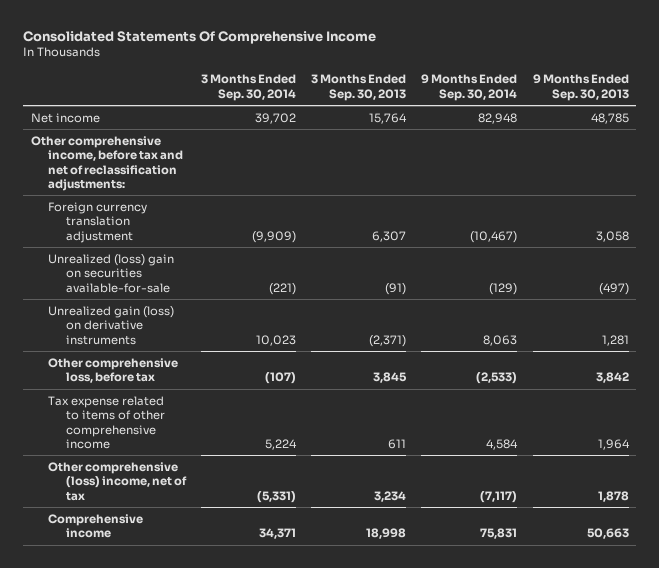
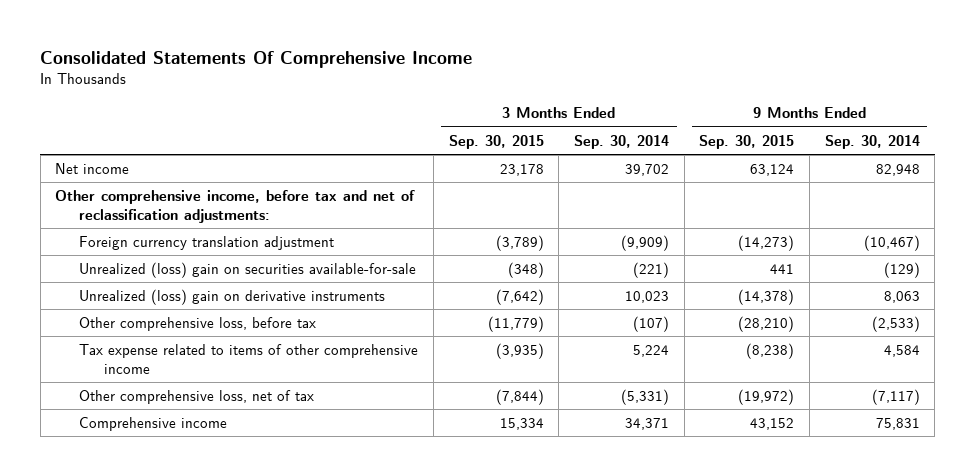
- | 3 Months Ended Sep. 30, 2014 | 3 Months Ended Sep. 30, 2013 | 9 Months Ended Sep. 30, 2014 | 9 Months Ended Sep. 30, 2013
+ | 3 Months Ended Sep. 30, 2015 | 3 Months Ended Sep. 30, 2014 | 9 Months Ended Sep. 30, 2015 | 9 Months Ended Sep. 30, 2014
- Unrealized gain (loss) on derivative instruments | 10,023 | (2,371) | 8,063 | 1,281
+ Unrealized (loss) gain on derivative instruments | (7,642) | 10,023 | (14,378) | 8,063
- Other comprehensive (loss) income, net of tax | (5,331) | 3,234 | (7,117) | 1,878
+ Other comprehensive loss, net of tax | (7,844) | (5,331) | (19,972) | (7,117)

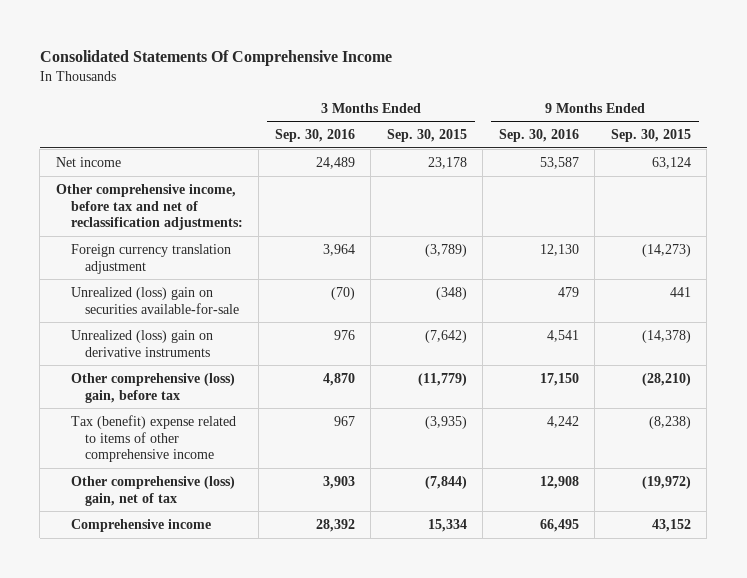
- | 3 Months Ended Sep. 30, 2015 | 3 Months Ended Sep. 30, 2014 | 9 Months Ended Sep. 30, 2015 | 9 Months Ended Sep. 30, 2014
+ | 3 Months Ended Sep. 30, 2016 | 3 Months Ended Sep. 30, 2015 | 9 Months Ended Sep. 30, 2016 | 9 Months Ended Sep. 30, 2015
- Other comprehensive loss, before tax | (11,779) | (107) | (28,210) | (2,533)
- Tax expense related to items of other comprehensive income | (3,935) | 5,224 | (8,238) | 4,584
- Other comprehensive loss, net of tax | (7,844) | (5,331) | (19,972) | (7,117)
+ Other comprehensive (loss) gain, before tax | 4,870 | (11,779) | 17,150 | (28,210)
+ Tax (benefit) expense related to items of other comprehensive income | 967 | (3,935) | 4,242 | (8,238)
+ Other comprehensive (loss) gain, net of tax | 3,903 | (7,844) | 12,908 | (19,972)

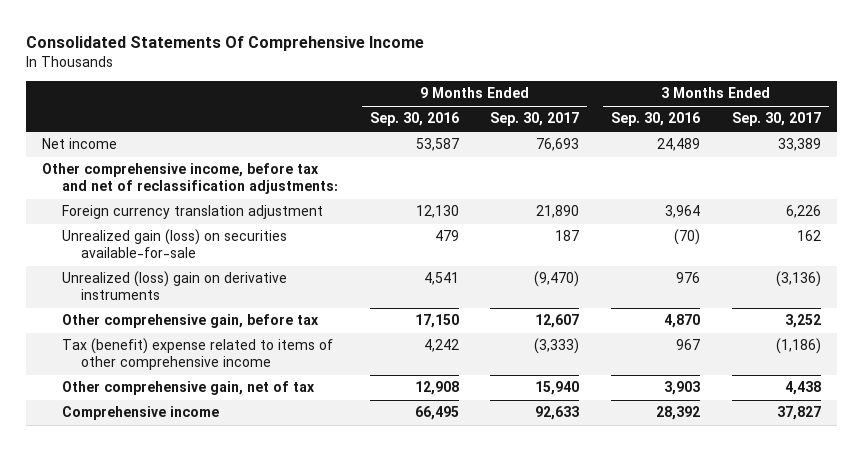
- | 3 Months Ended Sep. 30, 2016 | 3 Months Ended Sep. 30, 2015 | 9 Months Ended Sep. 30, 2016 | 9 Months Ended Sep. 30, 2015
+ | 9 Months Ended Sep. 30, 2016 | 9 Months Ended Sep. 30, 2017 | 3 Months Ended Sep. 30, 2016 | 3 Months Ended Sep. 30, 2017
- Unrealized (loss) gain on securities available-for-sale | (70) | (348) | 479 | 441
+ Unrealized gain (loss) on securities available-for-sale | 479 | 187 | (70) | 162
- Other comprehensive (loss) gain, before tax | 4,870 | (11,779) | 17,150 | (28,210)
+ Other comprehensive gain, before tax | 17,150 | 12,607 | 4,870 | 3,252
- Other comprehensive (loss) gain, net of tax | 3,903 | (7,844) | 12,908 | (19,972)
+ Other comprehensive gain, net of tax | 12,908 | 15,940 | 3,903 | 4,438

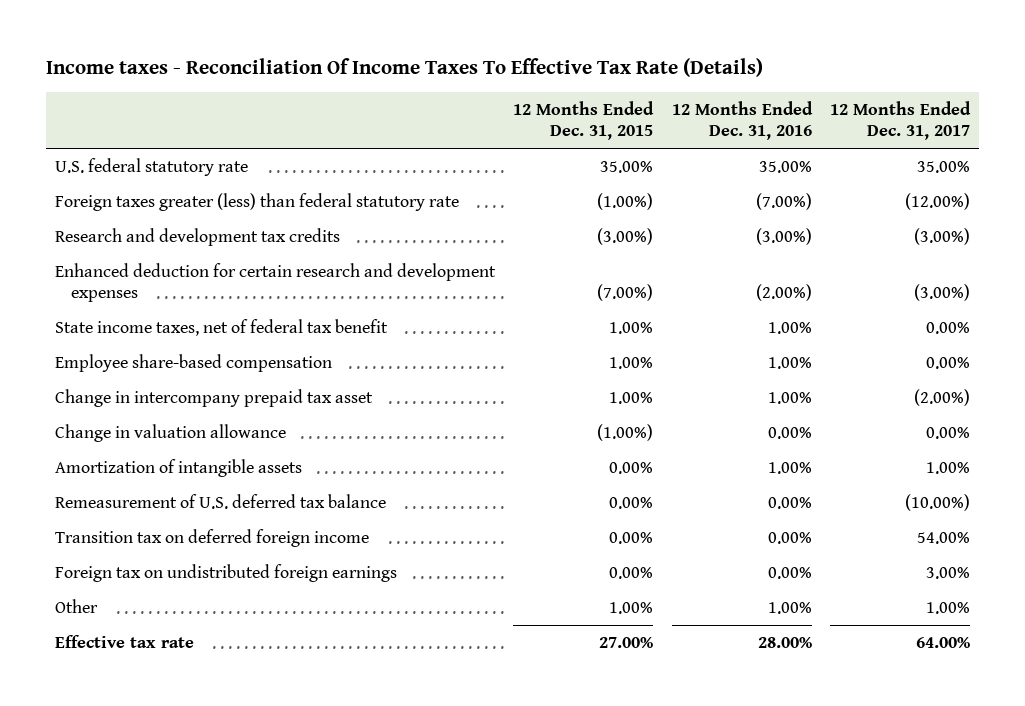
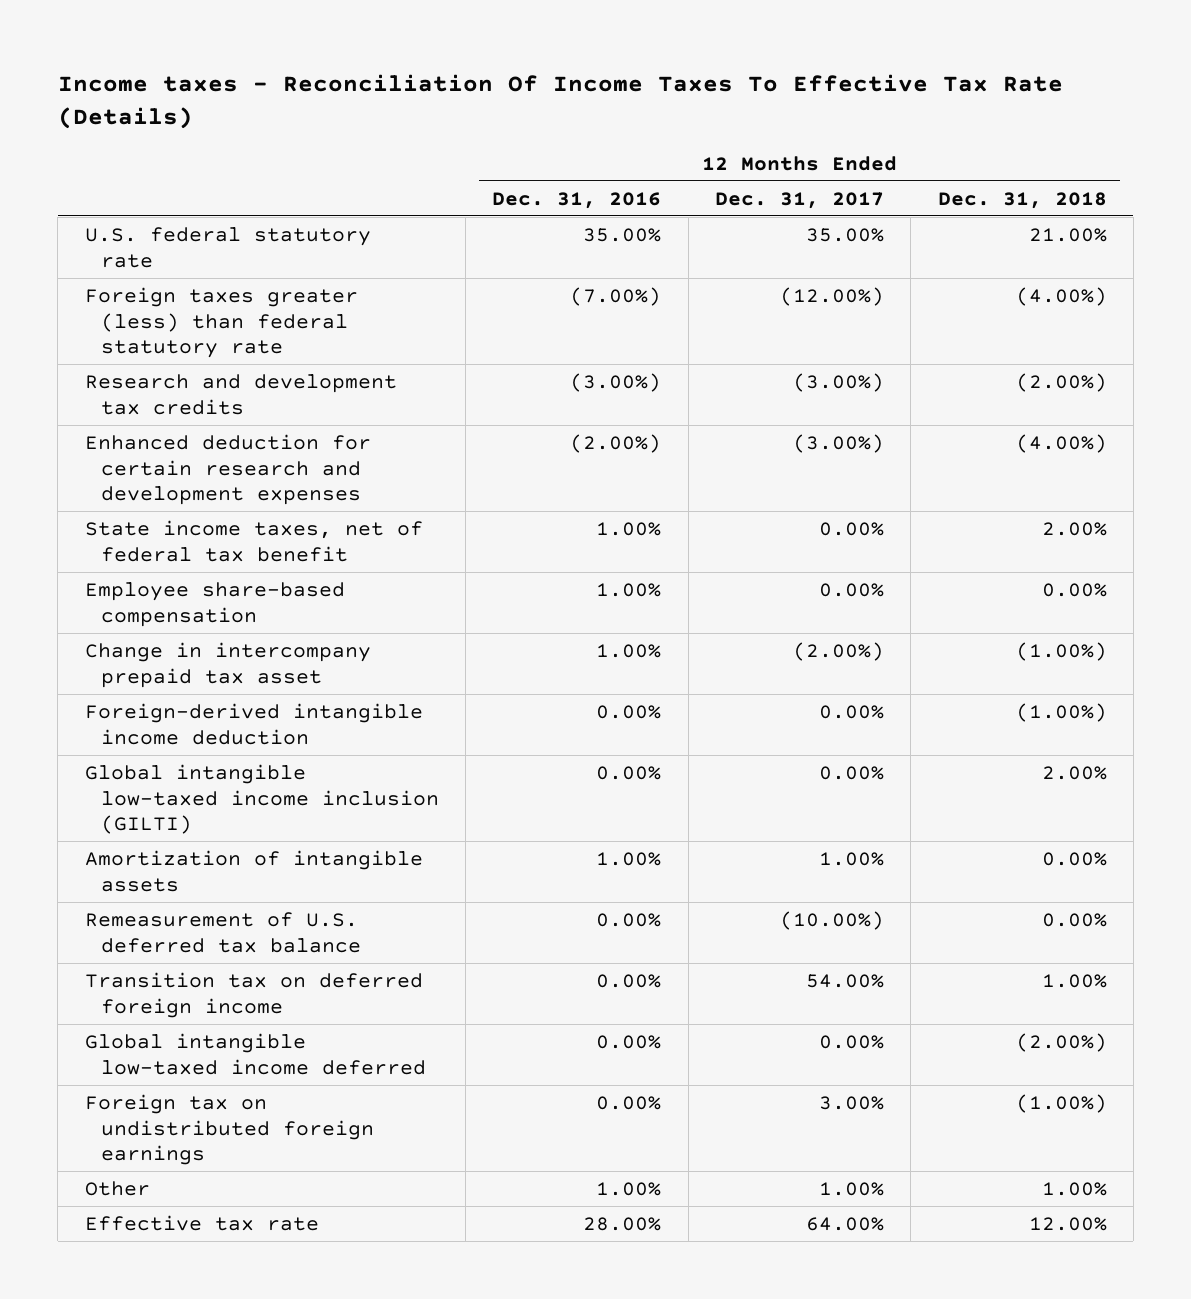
- | 12 Months Ended Dec. 31, 2015 | 12 Months Ended Dec. 31, 2016 | 12 Months Ended Dec. 31, 2017
+ | 12 Months Ended Dec. 31, 2016 | 12 Months Ended Dec. 31, 2017 | 12 Months Ended Dec. 31, 2018
- Change in valuation allowance | (1.00%) | 0.00% | 0.00%
+ Foreign-derived intangible income deduction | 0.00% | 0.00% | (1.00%)
+ Global intangible low-taxed income inclusion (GILTI) | 0.00% | 0.00% | 2.00%
+ Global intangible low-taxed income deferred | 0.00% | 0.00% | (2.00%)

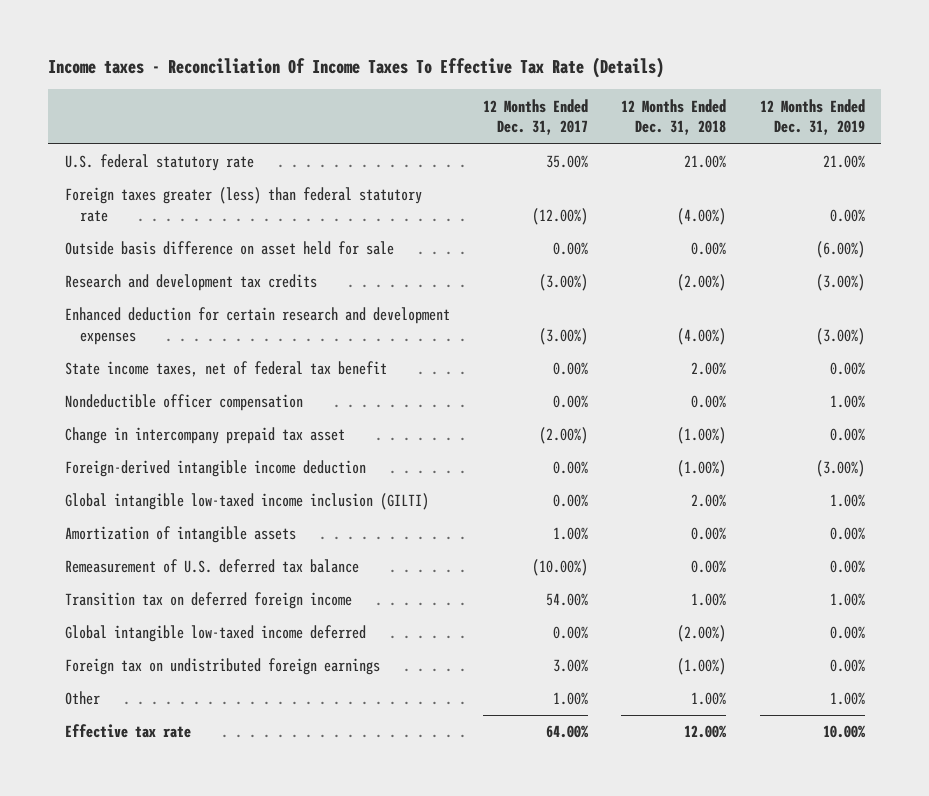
- | 12 Months Ended Dec. 31, 2016 | 12 Months Ended Dec. 31, 2017 | 12 Months Ended Dec. 31, 2018
+ | 12 Months Ended Dec. 31, 2017 | 12 Months Ended Dec. 31, 2018 | 12 Months Ended Dec. 31, 2019
+ Outside basis difference on asset held for sale | 0.00% | 0.00% | (6.00%)
- Employee share-based compensation | 1.00% | 0.00% | 0.00%
+ Nondeductible officer compensation | 0.00% | 0.00% | 1.00%

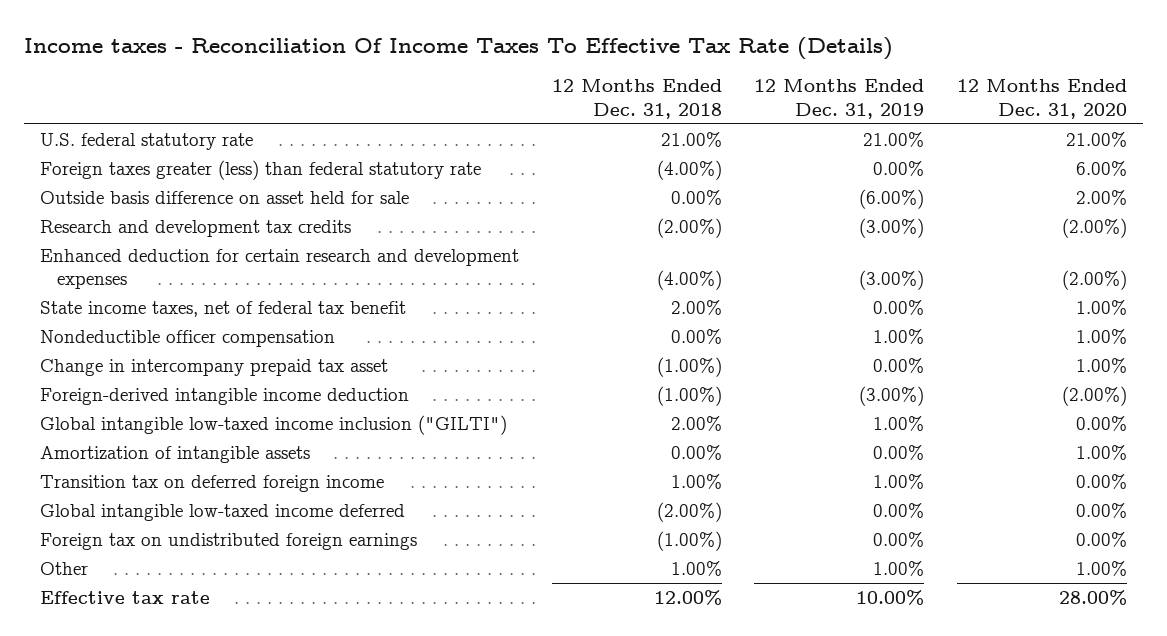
- | 12 Months Ended Dec. 31, 2017 | 12 Months Ended Dec. 31, 2018 | 12 Months Ended Dec. 31, 2019
+ | 12 Months Ended Dec. 31, 2018 | 12 Months Ended Dec. 31, 2019 | 12 Months Ended Dec. 31, 2020
- Global intangible low-taxed income inclusion (GILTI) | 0.00% | 2.00% | 1.00%
+ Global intangible low-taxed income inclusion ("GILTI") | 2.00% | 1.00% | 0.00%
- Remeasurement of U.S. deferred tax balance | (10.00%) | 0.00% | 0.00%

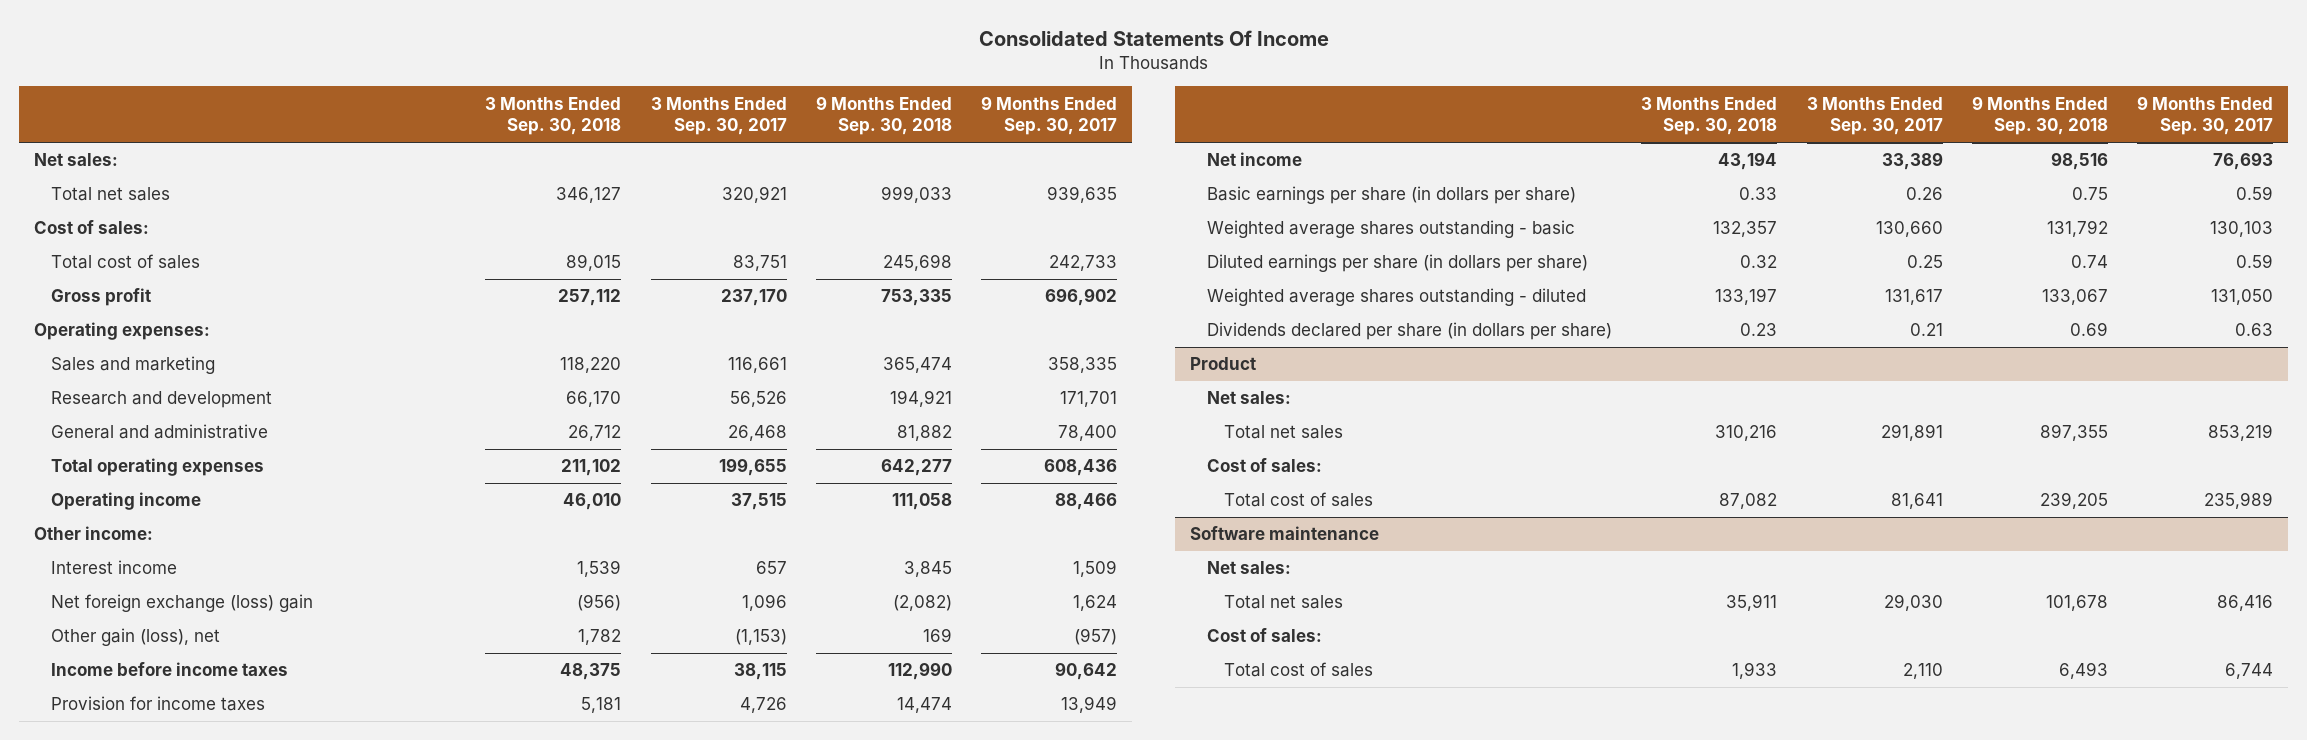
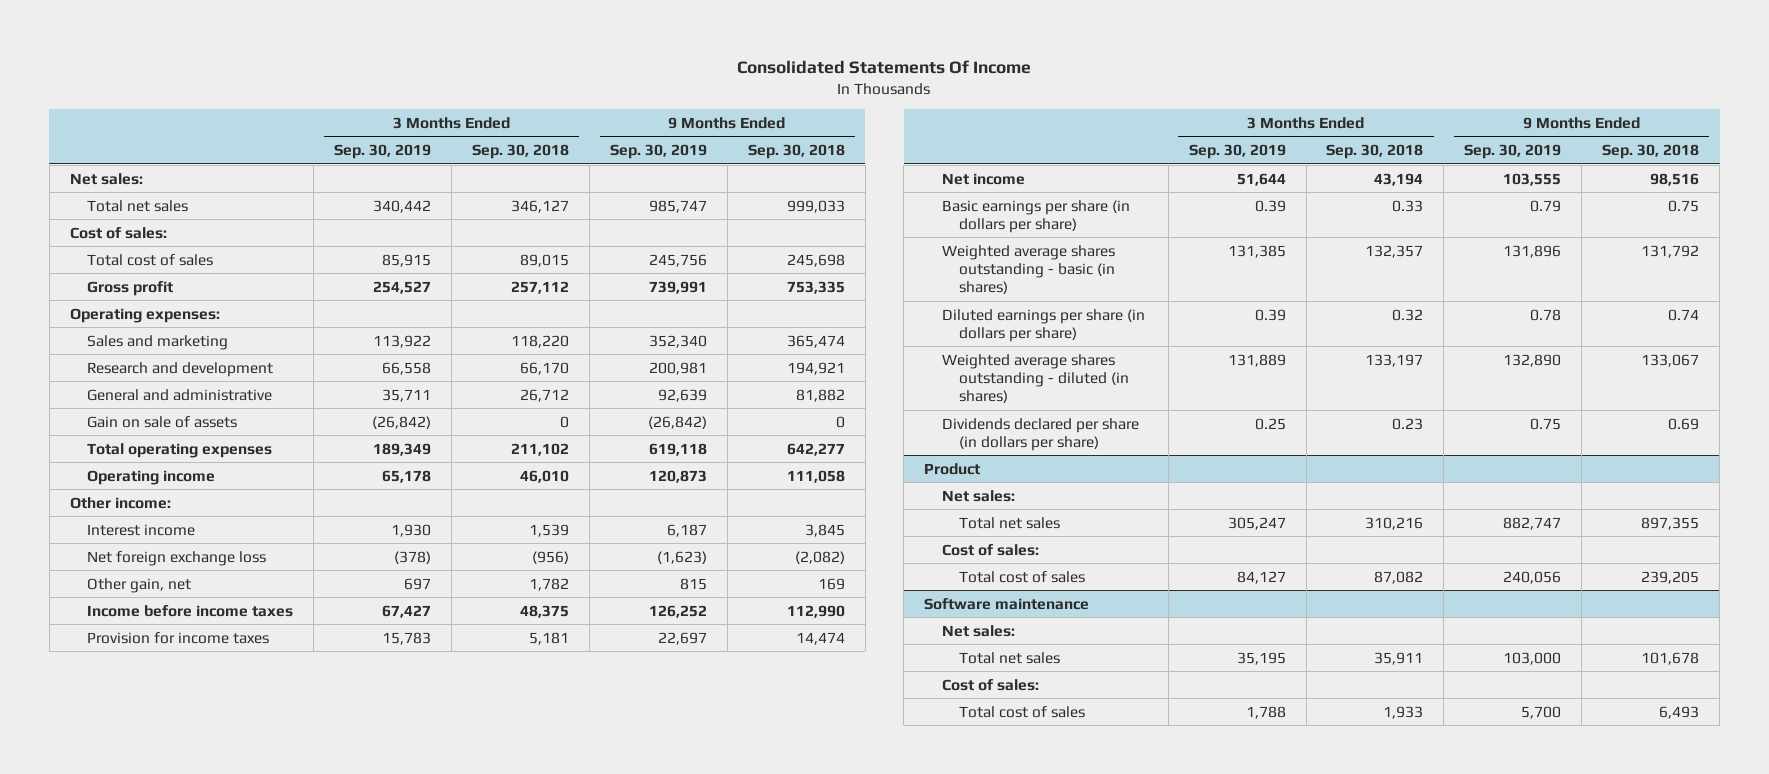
- | 3 Months Ended Sep. 30, 2018 | 3 Months Ended Sep. 30, 2017 | 9 Months Ended Sep. 30, 2018 | 9 Months Ended Sep. 30, 2017
+ | 3 Months Ended Sep. 30, 2019 | 3 Months Ended Sep. 30, 2018 | 9 Months Ended Sep. 30, 2019 | 9 Months Ended Sep. 30, 2018
+ Gain on sale of assets | (26,842) | 0 | (26,842) | 0
- Net foreign exchange (loss) gain | (956) | 1,096 | (2,082) | 1,624
- Other gain (loss), net | 1,782 | (1,153) | 169 | (957)
+ Net foreign exchange loss | (378) | (956) | (1,623) | (2,082)
+ Other gain, net | 697 | 1,782 | 815 | 169
- Weighted average shares outstanding - basic | 132,357 | 130,660 | 131,792 | 130,103
+ Weighted average shares outstanding - basic (in shares) | 131,385 | 132,357 | 131,896 | 131,792
- Weighted average shares outstanding - diluted | 133,197 | 131,617 | 133,067 | 131,050
+ Weighted average shares outstanding - diluted (in shares) | 131,889 | 133,197 | 132,890 | 133,067

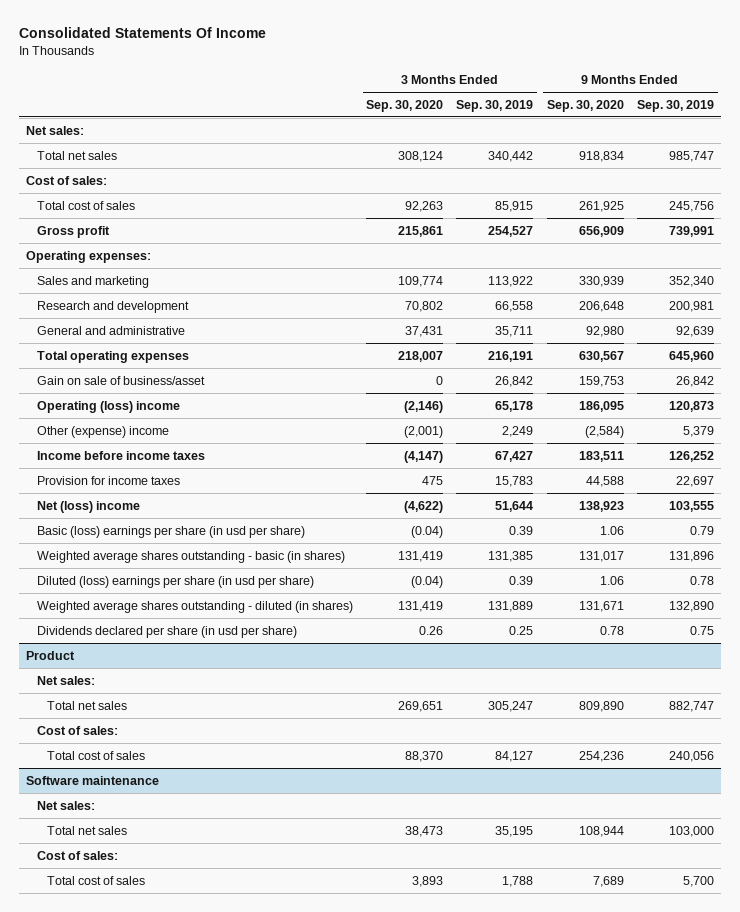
- | 3 Months Ended Sep. 30, 2019 | 3 Months Ended Sep. 30, 2018 | 9 Months Ended Sep. 30, 2019 | 9 Months Ended Sep. 30, 2018
+ | 3 Months Ended Sep. 30, 2020 | 3 Months Ended Sep. 30, 2019 | 9 Months Ended Sep. 30, 2020 | 9 Months Ended Sep. 30, 2019
- Gain on sale of assets | (26,842) | 0 | (26,842) | 0
- Total operating expenses | 189,349 | 211,102 | 619,118 | 642,277
- Operating income | 65,178 | 46,010 | 120,873 | 111,058
- Other income:
- Interest income | 1,930 | 1,539 | 6,187 | 3,845
- Net foreign exchange loss | (378) | (956) | (1,623) | (2,082)
- Other gain, net | 697 | 1,782 | 815 | 169
+ Total operating expenses | 218,007 | 216,191 | 630,567 | 645,960
+ Gain on sale of business/asset | 0 | 26,842 | 159,753 | 26,842
+ Operating (loss) income | (2,146) | 65,178 | 186,095 | 120,873
+ Other (expense) income | (2,001) | 2,249 | (2,584) | 5,379
- Net income | 51,644 | 43,194 | 103,555 | 98,516
- Basic earnings per share (in dollars per share) | 0.39 | 0.33 | 0.79 | 0.75
+ Net (loss) income | (4,622) | 51,644 | 138,923 | 103,555
+ Basic (loss) earnings per share (in usd per share) | (0.04) | 0.39 | 1.06 | 0.79
- Diluted earnings per share (in dollars per share) | 0.39 | 0.32 | 0.78 | 0.74
+ Diluted (loss) earnings per share (in usd per share) | (0.04) | 0.39 | 1.06 | 0.78
- Dividends declared per share (in dollars per share) | 0.25 | 0.23 | 0.75 | 0.69
+ Dividends declared per share (in usd per share) | 0.26 | 0.25 | 0.78 | 0.75

